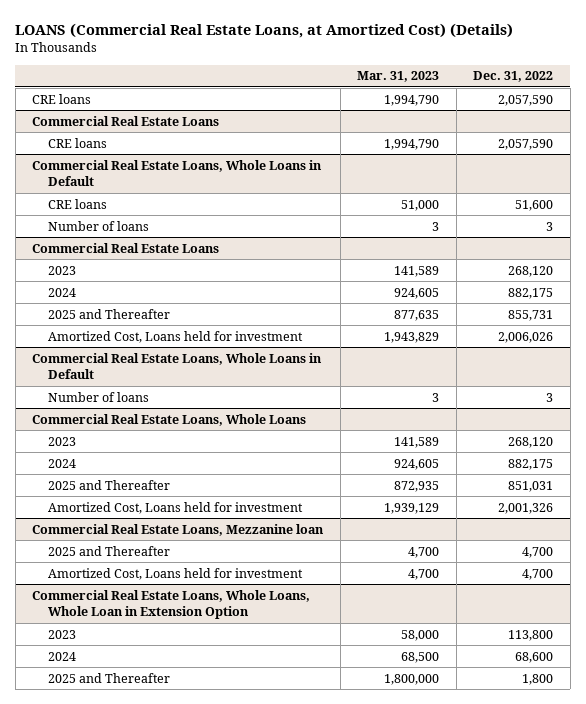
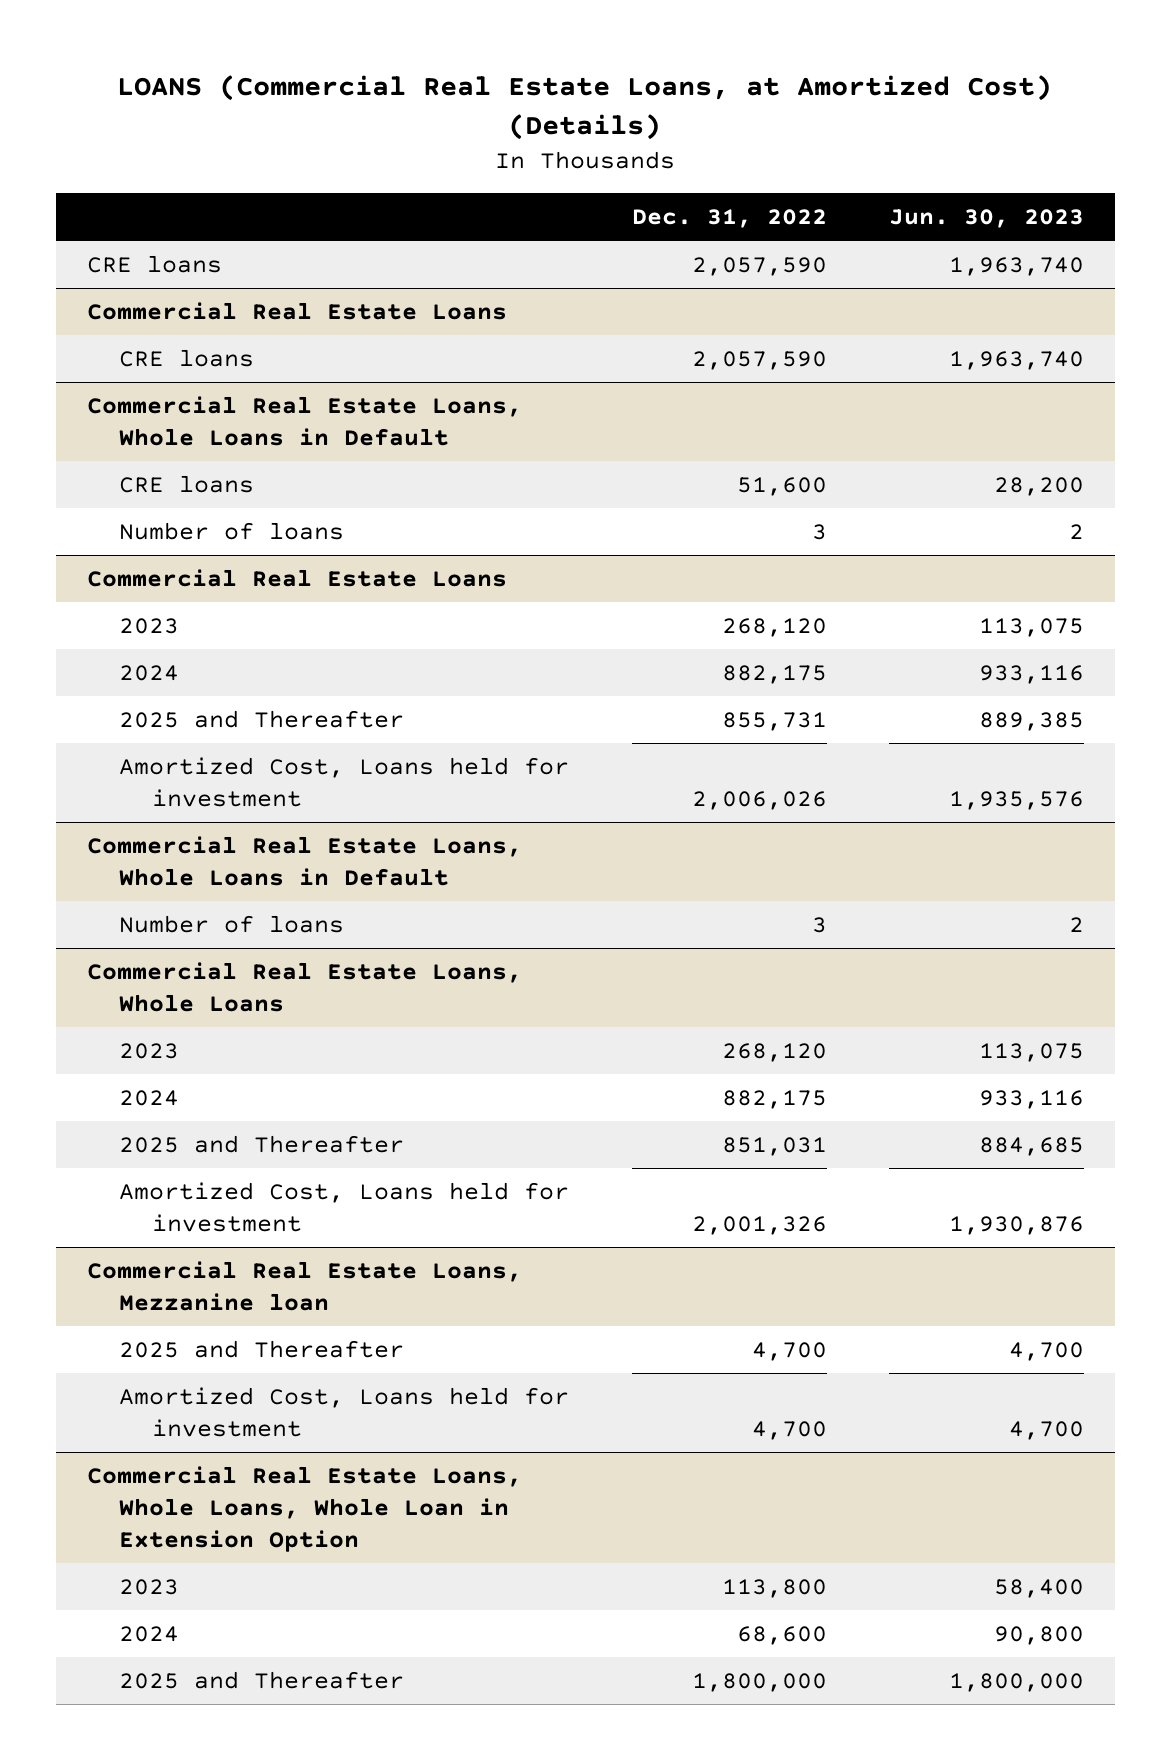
- | Mar. 31, 2023 | Dec. 31, 2022
+ | Dec. 31, 2022 | Jun. 30, 2023
@ Commercial Real Estate Loans, Whole Loans, Whole Loan in Extension Option
- 2025 and Thereafter | 1,800,000 | 1,800
+ 2025 and Thereafter | 1,800,000 | 1,800,000

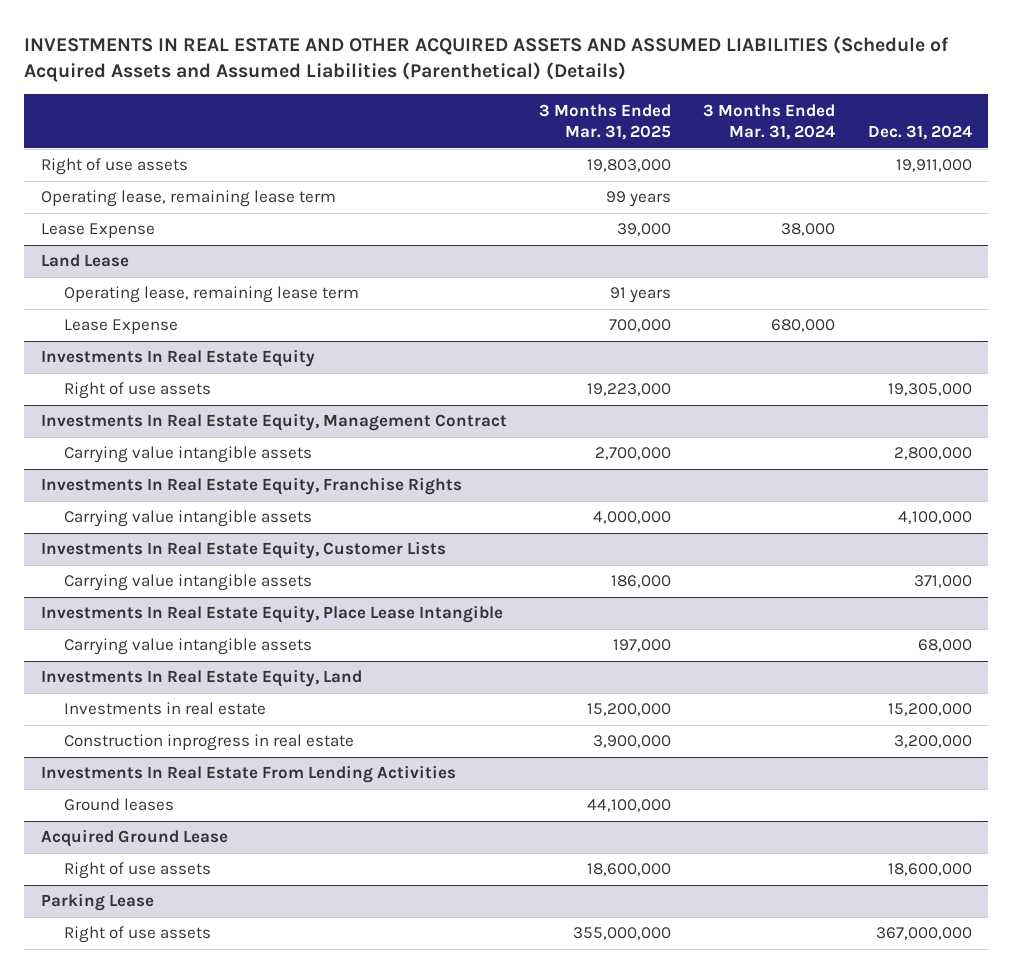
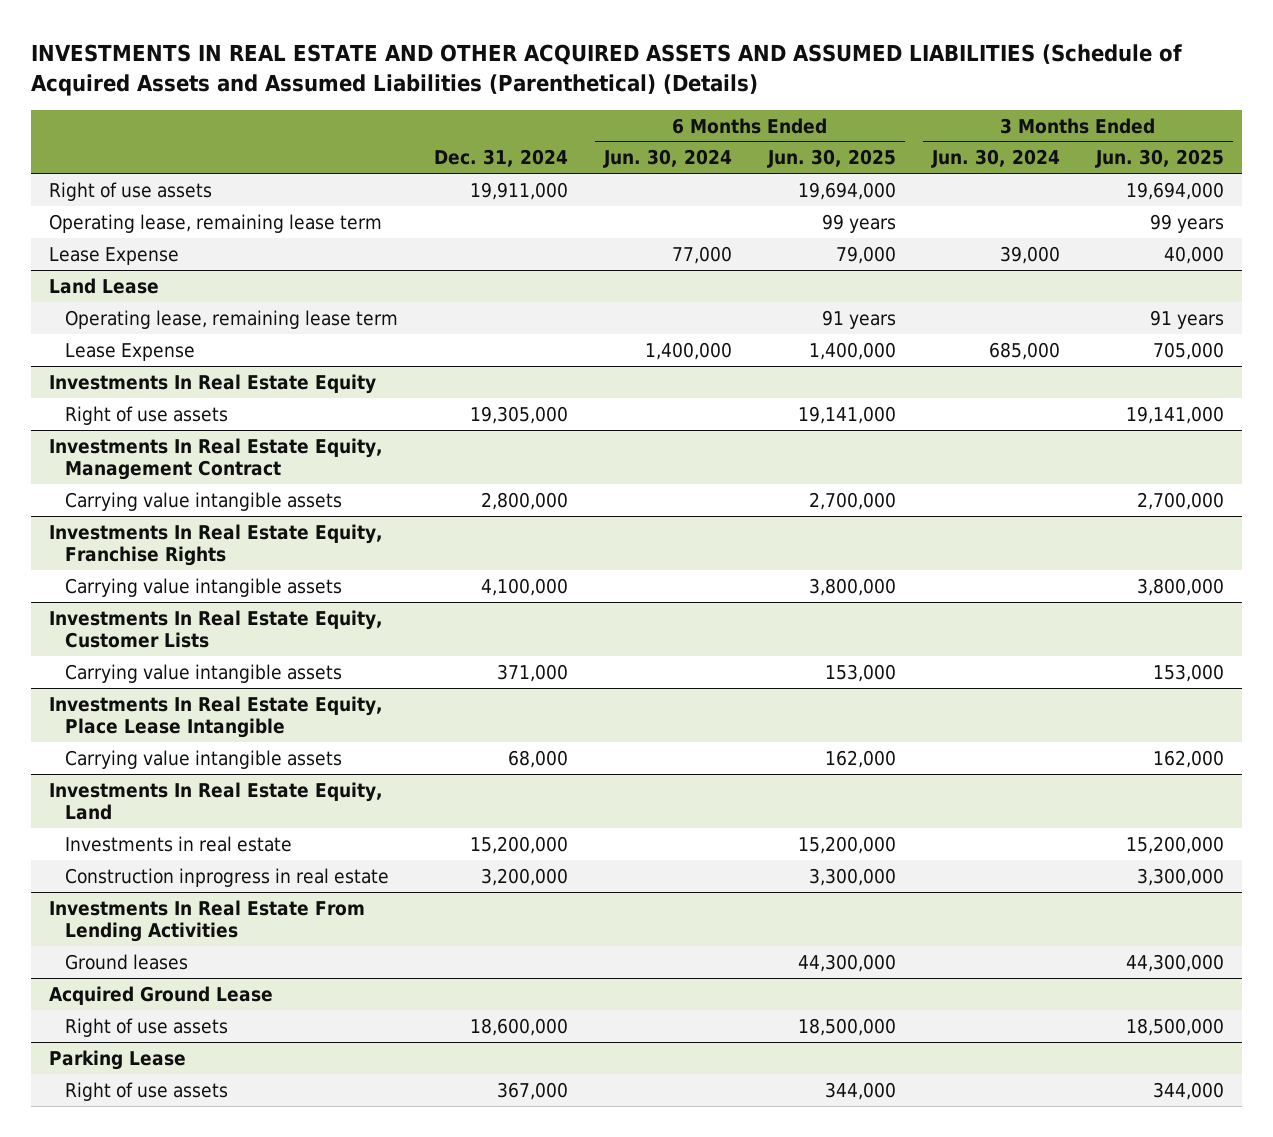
- | 3 Months Ended Mar. 31, 2025 | 3 Months Ended Mar. 31, 2024 | Dec. 31, 2024
+ | Dec. 31, 2024 | 6 Months Ended Jun. 30, 2024 | 6 Months Ended Jun. 30, 2025 | 3 Months Ended Jun. 30, 2024 | 3 Months Ended Jun. 30, 2025
@ Parking Lease
- Right of use assets | 355,000,000 | | 367,000,000
+ Right of use assets | 367,000 | | 344,000 | | 344,000

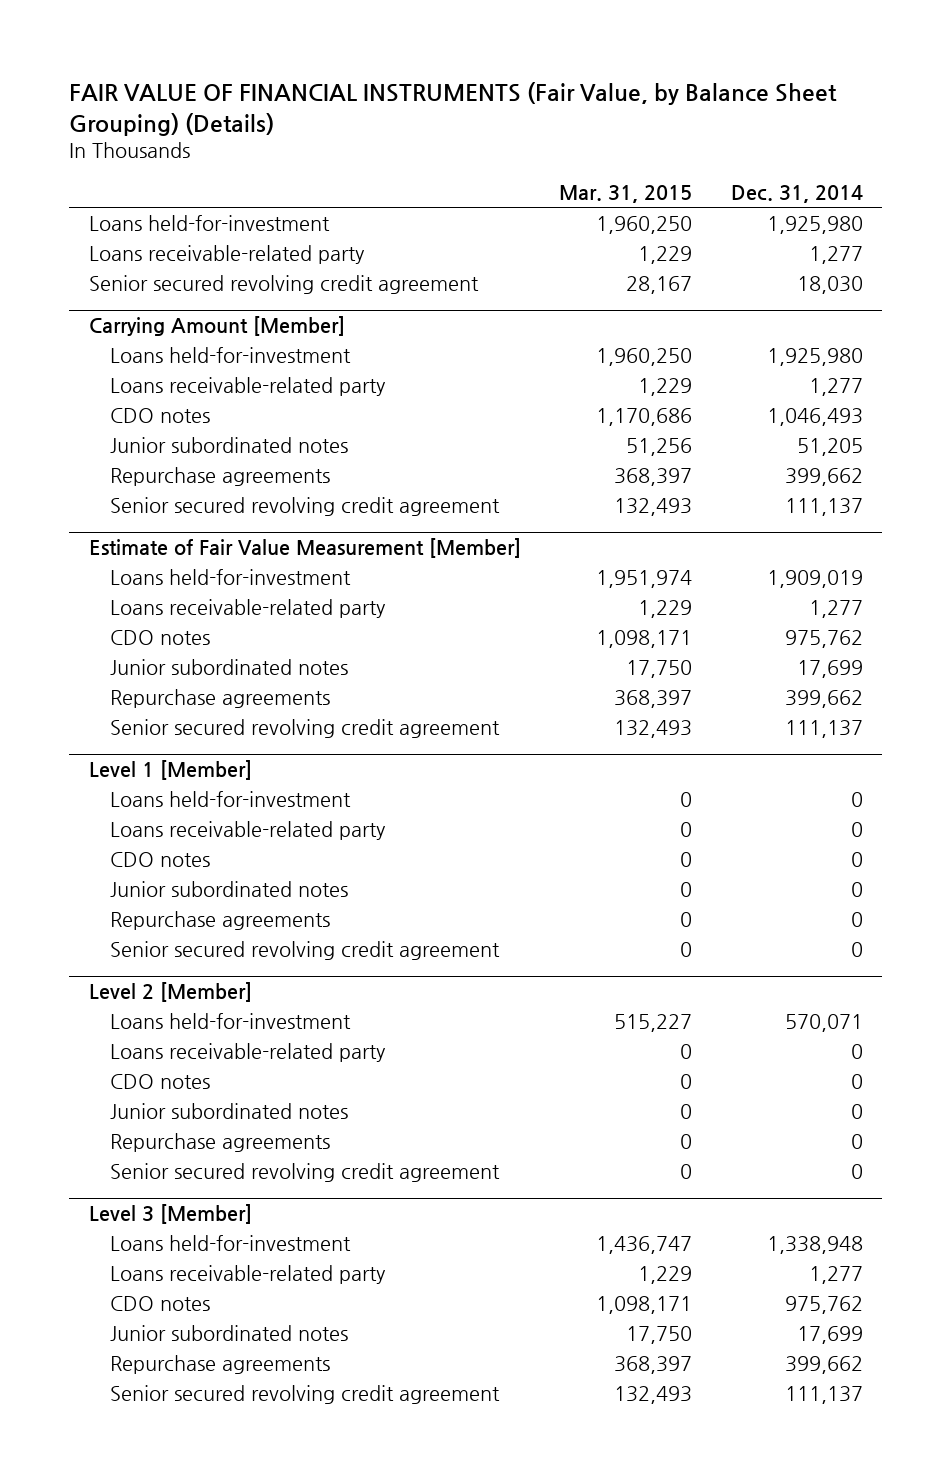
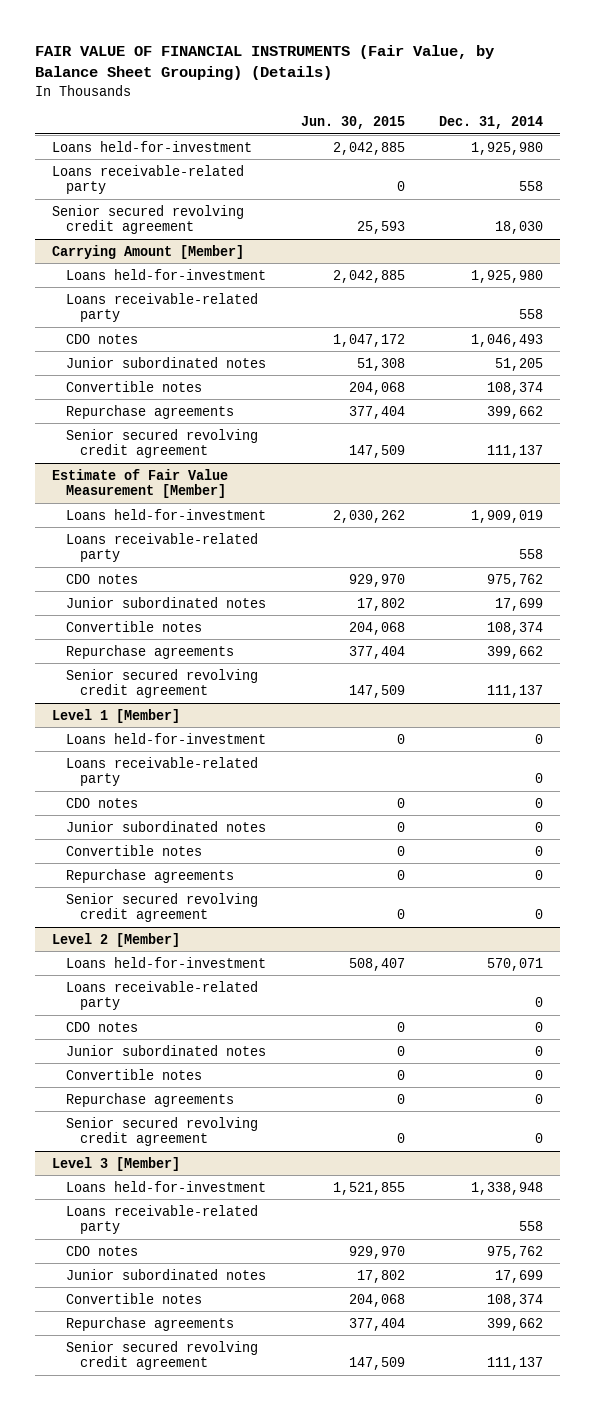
- | Mar. 31, 2015 | Dec. 31, 2014
+ | Jun. 30, 2015 | Dec. 31, 2014
- Loans receivable-related party | 1,229 | 1,277
+ Loans receivable-related party | 0 | 558
@ Carrying Amount [Member]
- Loans receivable-related party | 1,229 | 1,277
+ Loans receivable-related party | | 558
+ Convertible notes | 204,068 | 108,374
@ Estimate of Fair Value Measurement [Member]
- Loans receivable-related party | 1,229 | 1,277
+ Loans receivable-related party | | 558
+ Convertible notes | 204,068 | 108,374
@ Level 1 [Member]
+ Convertible notes | 0 | 0
@ Level 2 [Member]
+ Convertible notes | 0 | 0
@ Level 3 [Member]
- Loans receivable-related party | 1,229 | 1,277
+ Loans receivable-related party | | 558
+ Convertible notes | 204,068 | 108,374

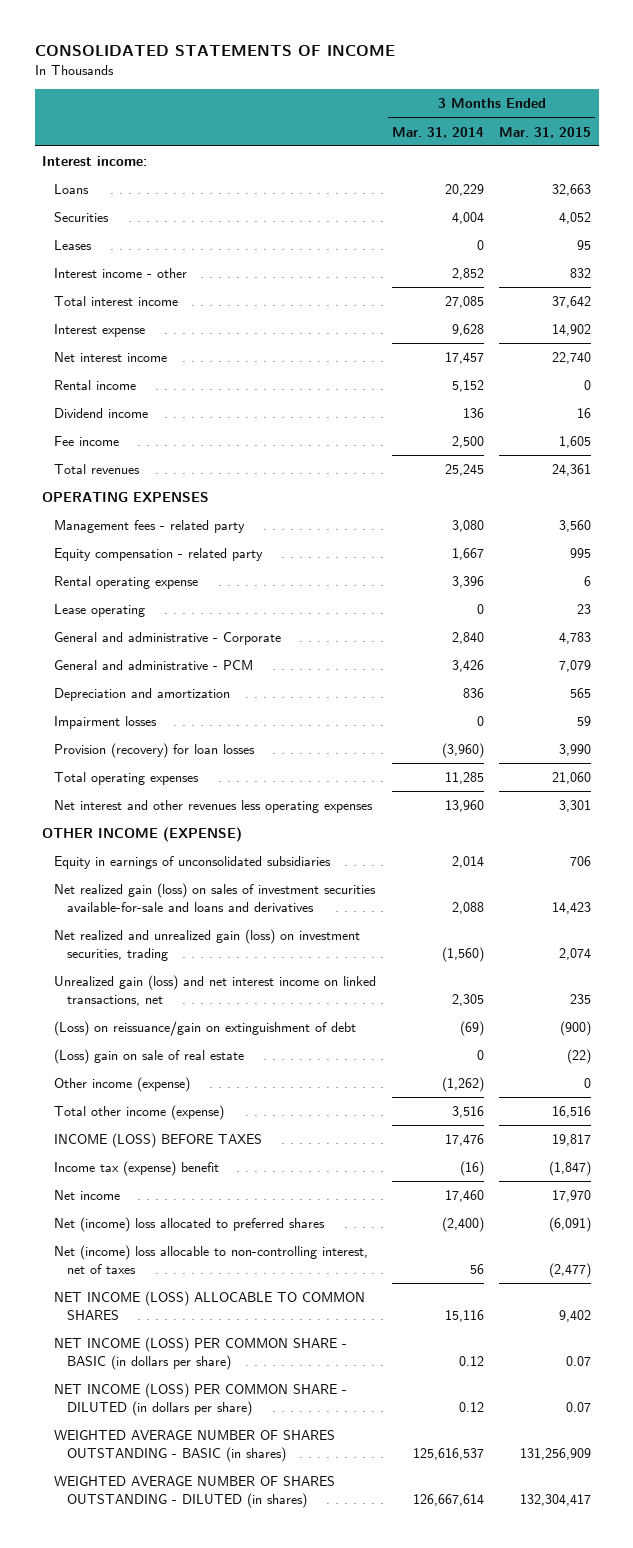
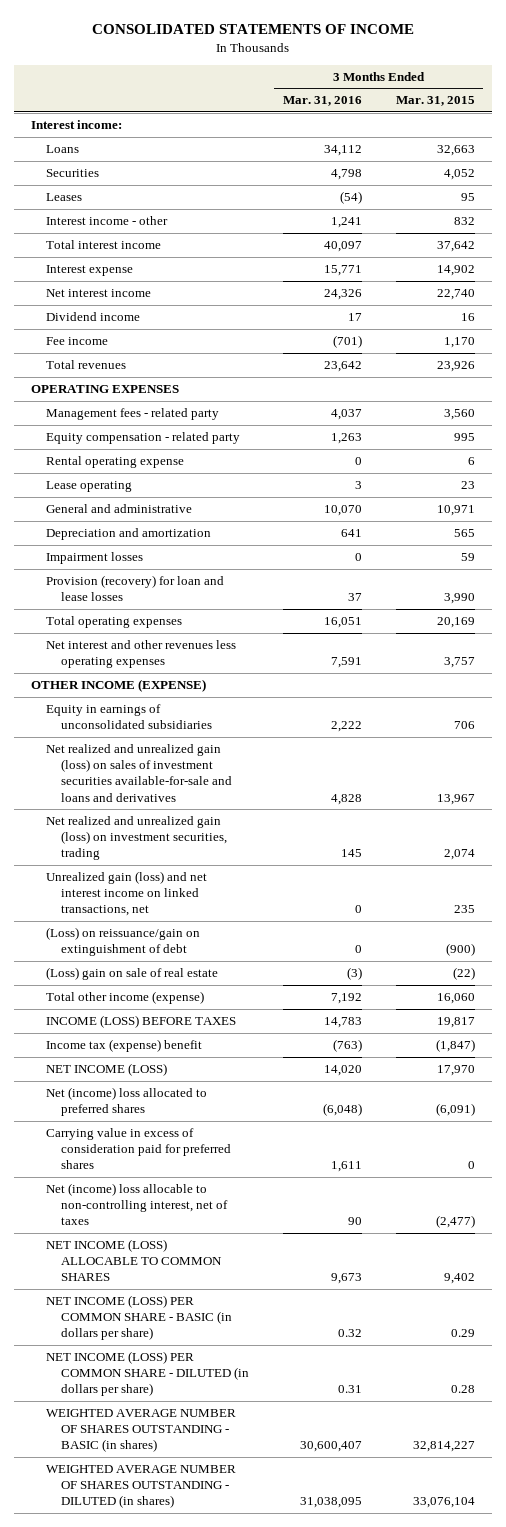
- | 3 Months Ended Mar. 31, 2014 | 3 Months Ended Mar. 31, 2015
+ | 3 Months Ended Mar. 31, 2016 | 3 Months Ended Mar. 31, 2015
- Rental income | 5,152 | 0
- Fee income | 2,500 | 1,605
- Total revenues | 25,245 | 24,361
+ Fee income | (701) | 1,170
+ Total revenues | 23,642 | 23,926
- General and administrative - Corporate | 2,840 | 4,783
- General and administrative - PCM | 3,426 | 7,079
+ General and administrative | 10,070 | 10,971
- Provision (recovery) for loan losses | (3,960) | 3,990
- Total operating expenses | 11,285 | 21,060
- Net interest and other revenues less operating expenses | 13,960 | 3,301
+ Provision (recovery) for loan and lease losses | 37 | 3,990
+ Total operating expenses | 16,051 | 20,169
+ Net interest and other revenues less operating expenses | 7,591 | 3,757
- Net realized gain (loss) on sales of investment securities available-for-sale and loans and derivatives | 2,088 | 14,423
+ Net realized and unrealized gain (loss) on sales of investment securities available-for-sale and loans and derivatives | 4,828 | 13,967
- Other income (expense) | (1,262) | 0
- Total other income (expense) | 3,516 | 16,516
+ Total other income (expense) | 7,192 | 16,060
- Net income | 17,460 | 17,970
+ NET INCOME (LOSS) | 14,020 | 17,970
+ Carrying value in excess of consideration paid for preferred shares | 1,611 | 0
- NET INCOME (LOSS) PER COMMON SHARE - BASIC (in dollars per share) | 0.12 | 0.07
- NET INCOME (LOSS) PER COMMON SHARE - DILUTED (in dollars per share) | 0.12 | 0.07
- WEIGHTED AVERAGE NUMBER OF SHARES OUTSTANDING - BASIC (in shares) | 125,616,537 | 131,256,909
- WEIGHTED AVERAGE NUMBER OF SHARES OUTSTANDING - DILUTED (in shares) | 126,667,614 | 132,304,417
+ NET INCOME (LOSS) PER COMMON SHARE - BASIC (in dollars per share) | 0.32 | 0.29
+ NET INCOME (LOSS) PER COMMON SHARE - DILUTED (in dollars per share) | 0.31 | 0.28
+ WEIGHTED AVERAGE NUMBER OF SHARES OUTSTANDING - BASIC (in shares) | 30,600,407 | 32,814,227
+ WEIGHTED AVERAGE NUMBER OF SHARES OUTSTANDING - DILUTED (in shares) | 31,038,095 | 33,076,104

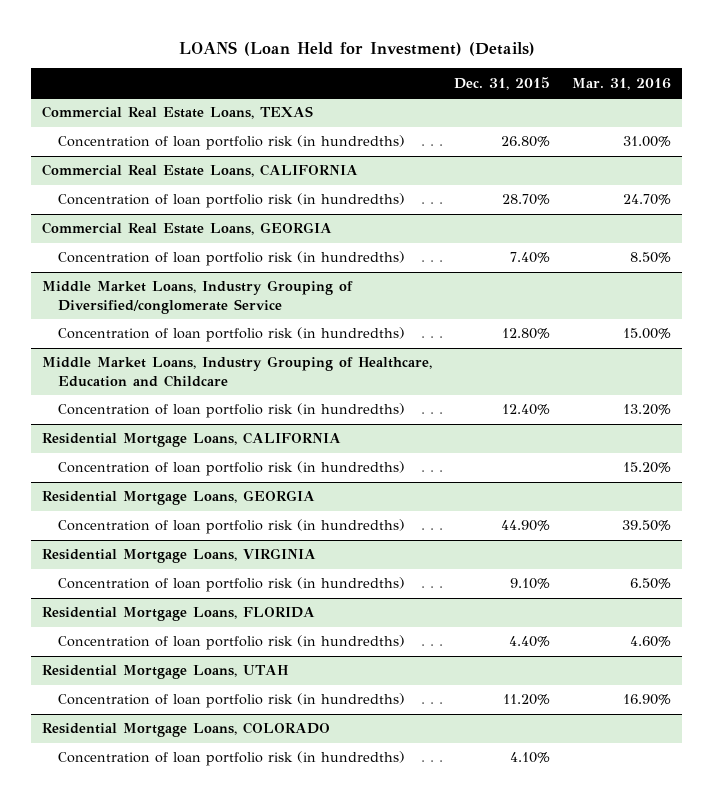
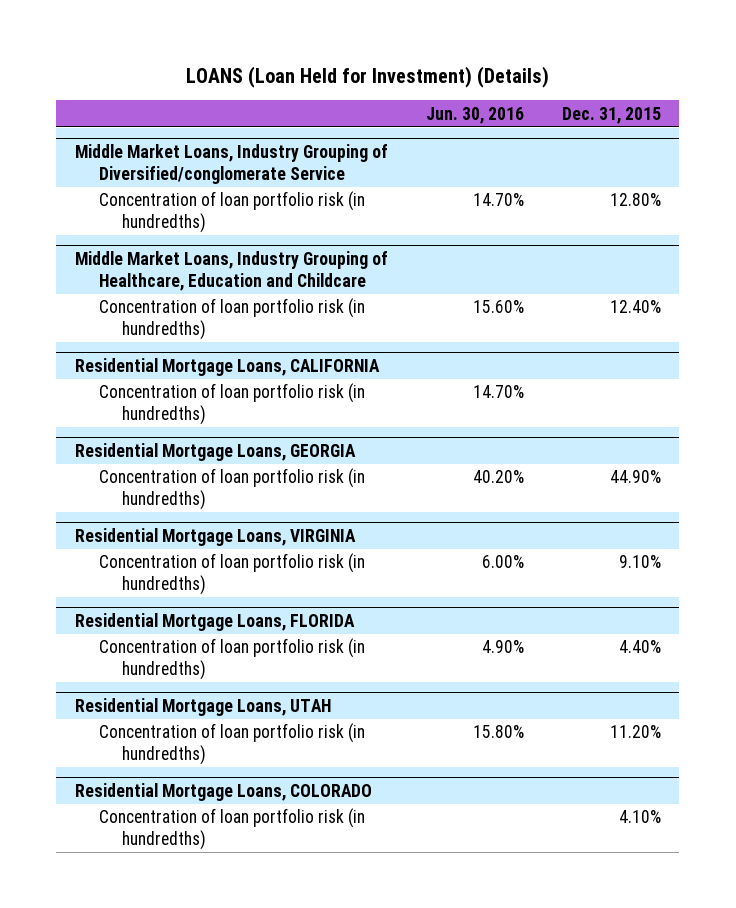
- | Dec. 31, 2015 | Mar. 31, 2016
+ | Jun. 30, 2016 | Dec. 31, 2015
- Commercial Real Estate Loans, TEXAS
- Concentration of loan portfolio risk (in hundredths) | 26.80% | 31.00%
- Commercial Real Estate Loans, CALIFORNIA
- Concentration of loan portfolio risk (in hundredths) | 28.70% | 24.70%
- Commercial Real Estate Loans, GEORGIA
- Concentration of loan portfolio risk (in hundredths) | 7.40% | 8.50%

